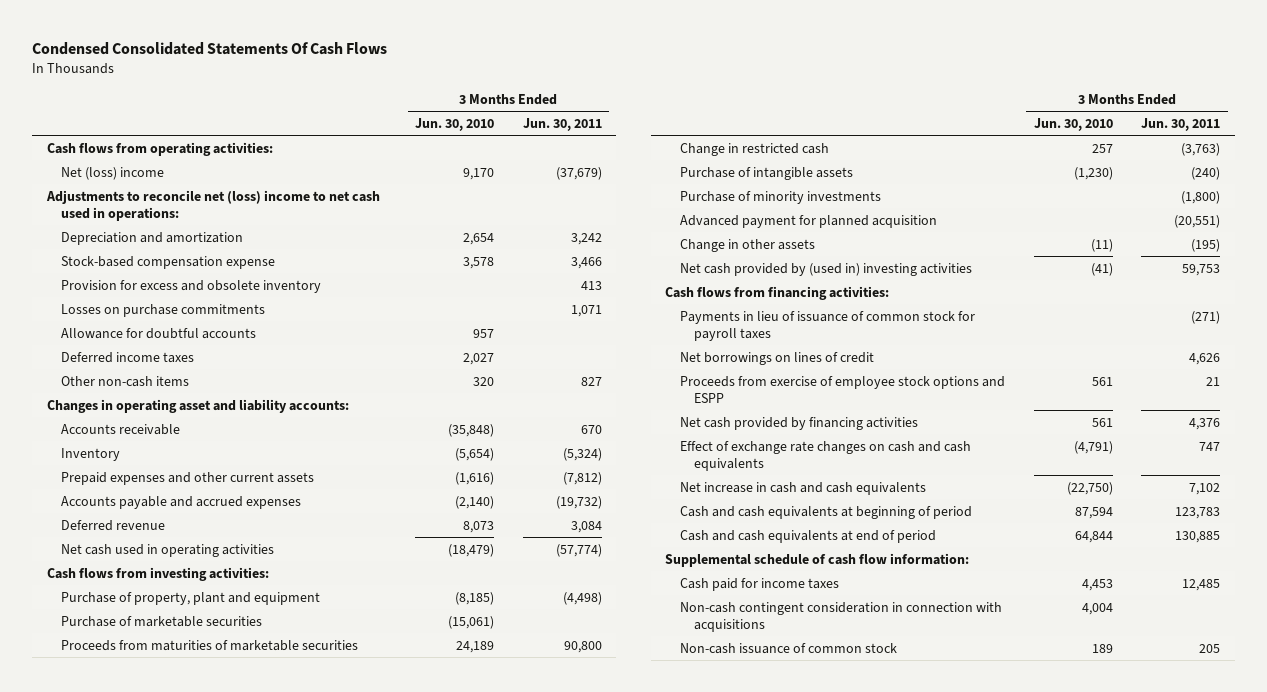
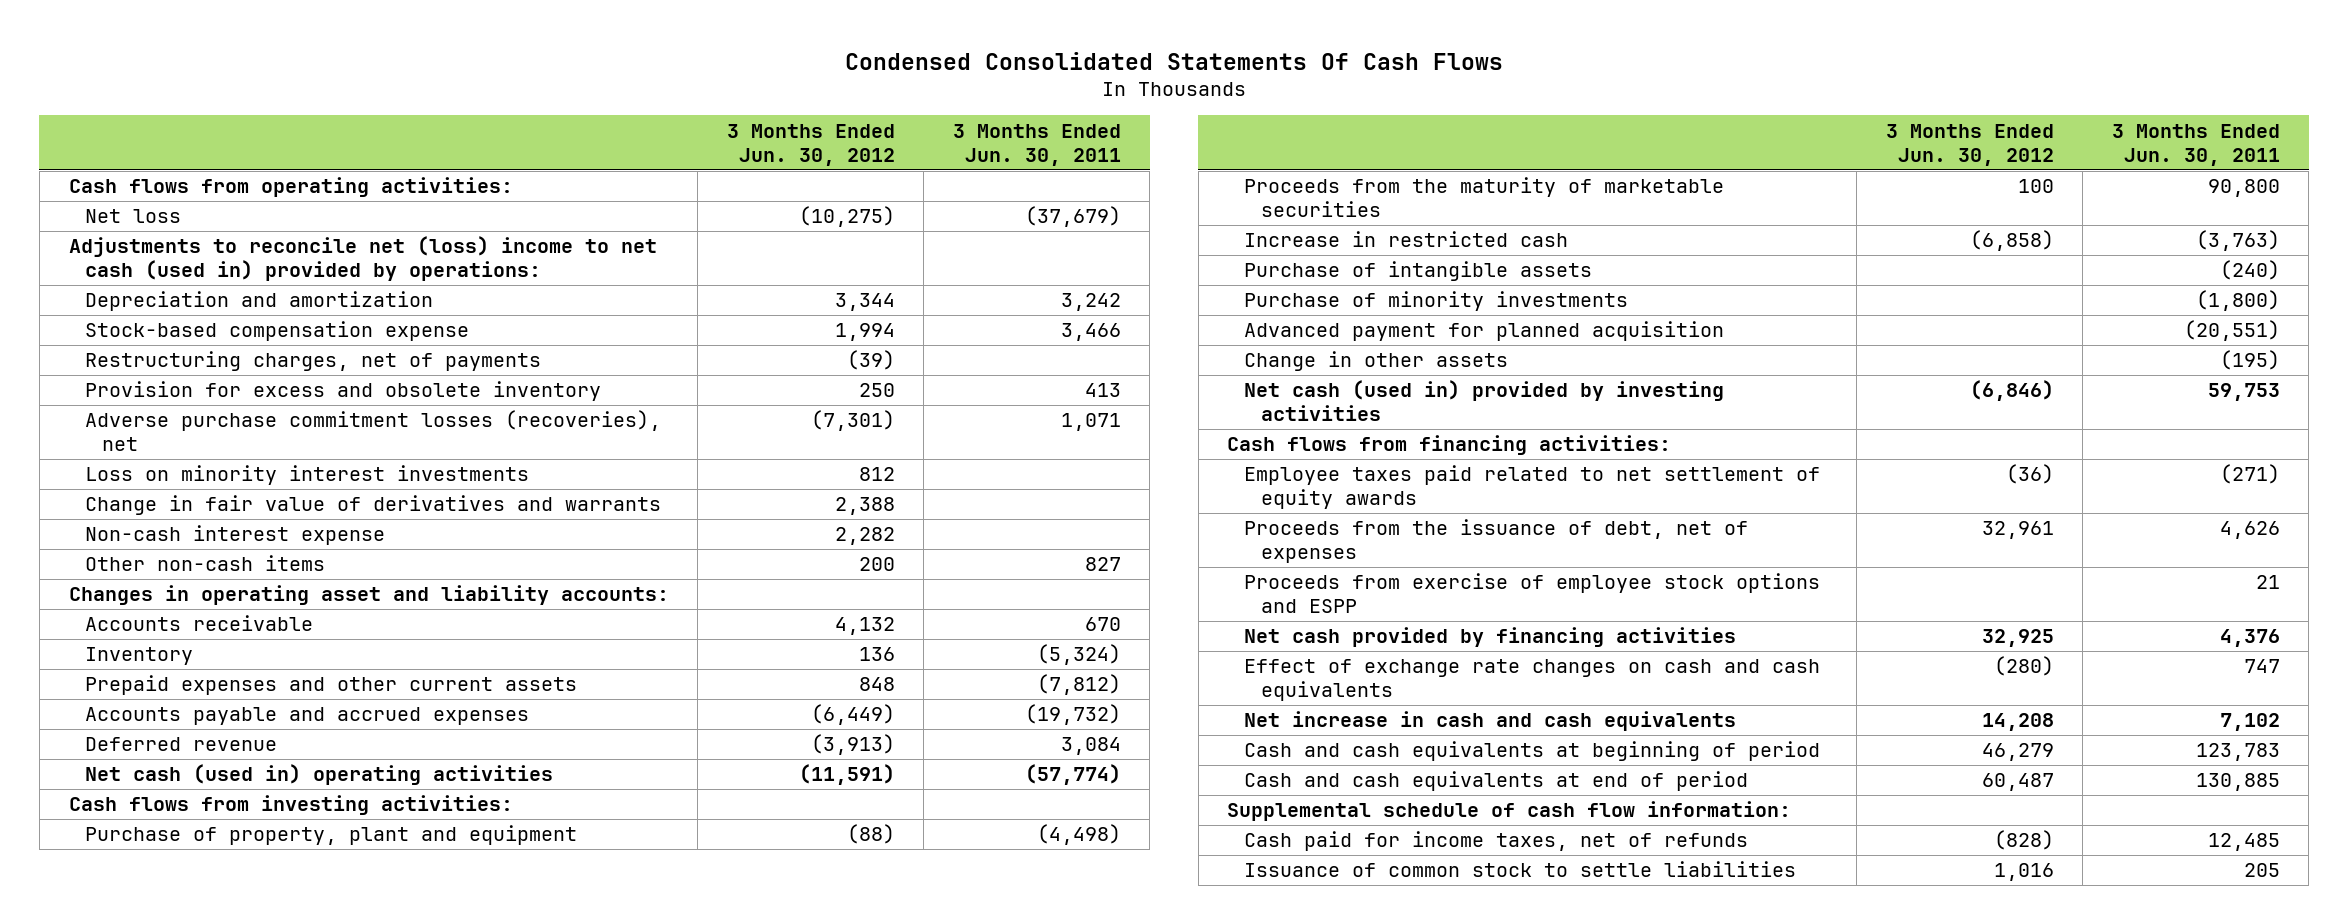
- | 3 Months Ended Jun. 30, 2010 | 3 Months Ended Jun. 30, 2011
+ | 3 Months Ended Jun. 30, 2012 | 3 Months Ended Jun. 30, 2011
- Net (loss) income | 9,170 | (37,679)
- Adjustments to reconcile net (loss) income to net cash used in operations:
+ Net loss | (10,275) | (37,679)
+ Adjustments to reconcile net (loss) income to net cash (used in) provided by operations:
+ Restructuring charges, net of payments | (39) |
- Losses on purchase commitments | | 1,071
- Allowance for doubtful accounts | 957 |
- Deferred income taxes | 2,027 |
+ Adverse purchase commitment losses (recoveries), net | (7,301) | 1,071
+ Loss on minority interest investments | 812 |
+ Change in fair value of derivatives and warrants | 2,388 |
+ Non-cash interest expense | 2,282 |
- Net cash used in operating activities | (18,479) | (57,774)
+ Net cash (used in) operating activities | (11,591) | (57,774)
- Purchase of marketable securities | (15,061) |
- Proceeds from maturities of marketable securities | 24,189 | 90,800
- Change in restricted cash | 257 | (3,763)
+ Proceeds from the maturity of marketable securities | 100 | 90,800
+ Increase in restricted cash | (6,858) | (3,763)
- Net cash provided by (used in) investing activities | (41) | 59,753
+ Net cash (used in) provided by investing activities | (6,846) | 59,753
- Payments in lieu of issuance of common stock for payroll taxes | | (271)
- Net borrowings on lines of credit | | 4,626
+ Employee taxes paid related to net settlement of equity awards | (36) | (271)
+ Proceeds from the issuance of debt, net of expenses | 32,961 | 4,626
- Cash paid for income taxes | 4,453 | 12,485
- Non-cash contingent consideration in connection with acquisitions | 4,004 |
- Non-cash issuance of common stock | 189 | 205
+ Cash paid for income taxes, net of refunds | (828) | 12,485
+ Issuance of common stock to settle liabilities | 1,016 | 205

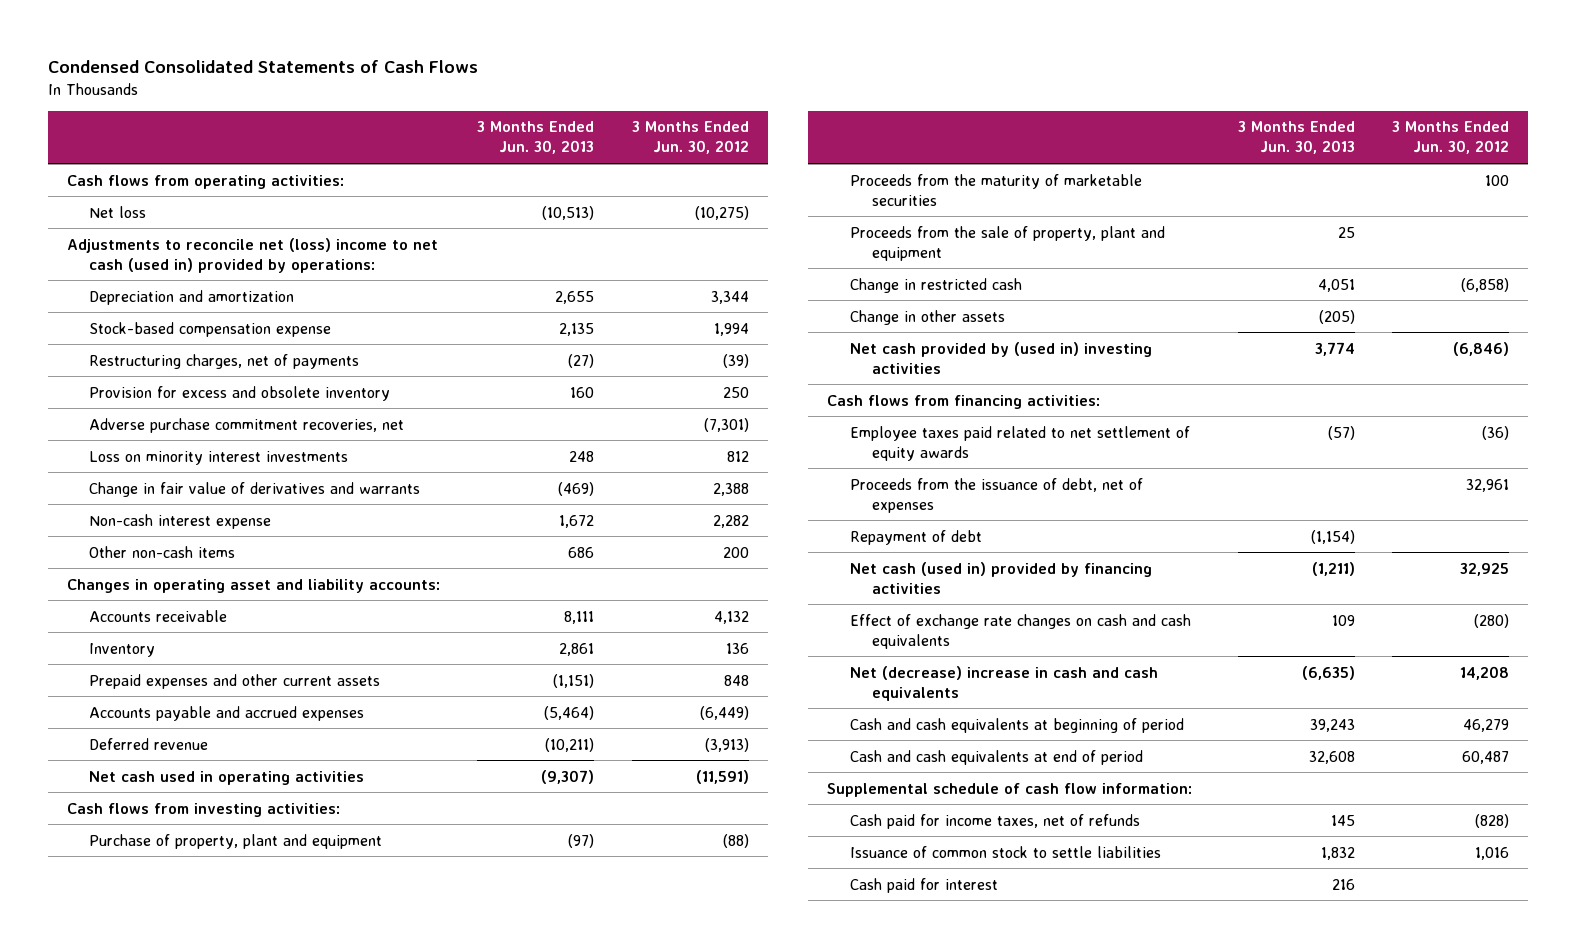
- Condensed Consolidated Statements Of Cash Flows
+ Condensed Consolidated Statements of Cash Flows
- | 3 Months Ended Jun. 30, 2012 | 3 Months Ended Jun. 30, 2011
+ | 3 Months Ended Jun. 30, 2013 | 3 Months Ended Jun. 30, 2012
- Adverse purchase commitment losses (recoveries), net | (7,301) | 1,071
+ Adverse purchase commitment recoveries, net | | (7,301)
- Net cash (used in) operating activities | (11,591) | (57,774)
+ Net cash used in operating activities | (9,307) | (11,591)
- Increase in restricted cash | (6,858) | (3,763)
- Purchase of intangible assets | | (240)
- Purchase of minority investments | | (1,800)
- Advanced payment for planned acquisition | | (20,551)
+ Proceeds from the sale of property, plant and equipment | 25 |
+ Change in restricted cash | 4,051 | (6,858)
- Net cash (used in) provided by investing activities | (6,846) | 59,753
+ Net cash provided by (used in) investing activities | 3,774 | (6,846)
- Proceeds from exercise of employee stock options and ESPP | | 21
- Net cash provided by financing activities | 32,925 | 4,376
+ Repayment of debt | (1,154) |
+ Net cash (used in) provided by financing activities | (1,211) | 32,925
- Net increase in cash and cash equivalents | 14,208 | 7,102
+ Net (decrease) increase in cash and cash equivalents | (6,635) | 14,208
+ Cash paid for interest | 216 |

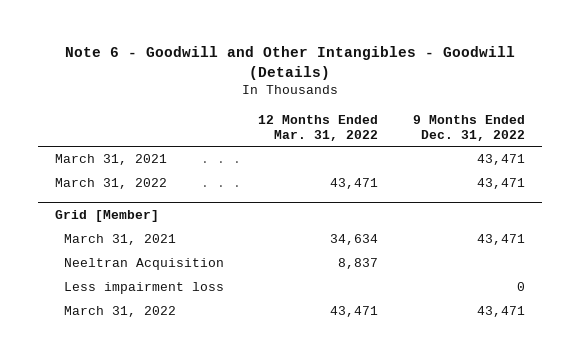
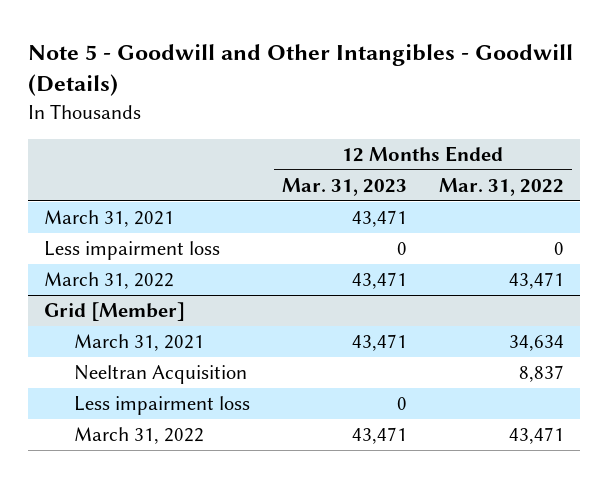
- Note 6 - Goodwill and Other Intangibles - Goodwill (Details)
+ Note 5 - Goodwill and Other Intangibles - Goodwill (Details)
- | 12 Months Ended Mar. 31, 2022 | 9 Months Ended Dec. 31, 2022
+ | 12 Months Ended Mar. 31, 2023 | 12 Months Ended Mar. 31, 2022
+ Less impairment loss | 0 | 0

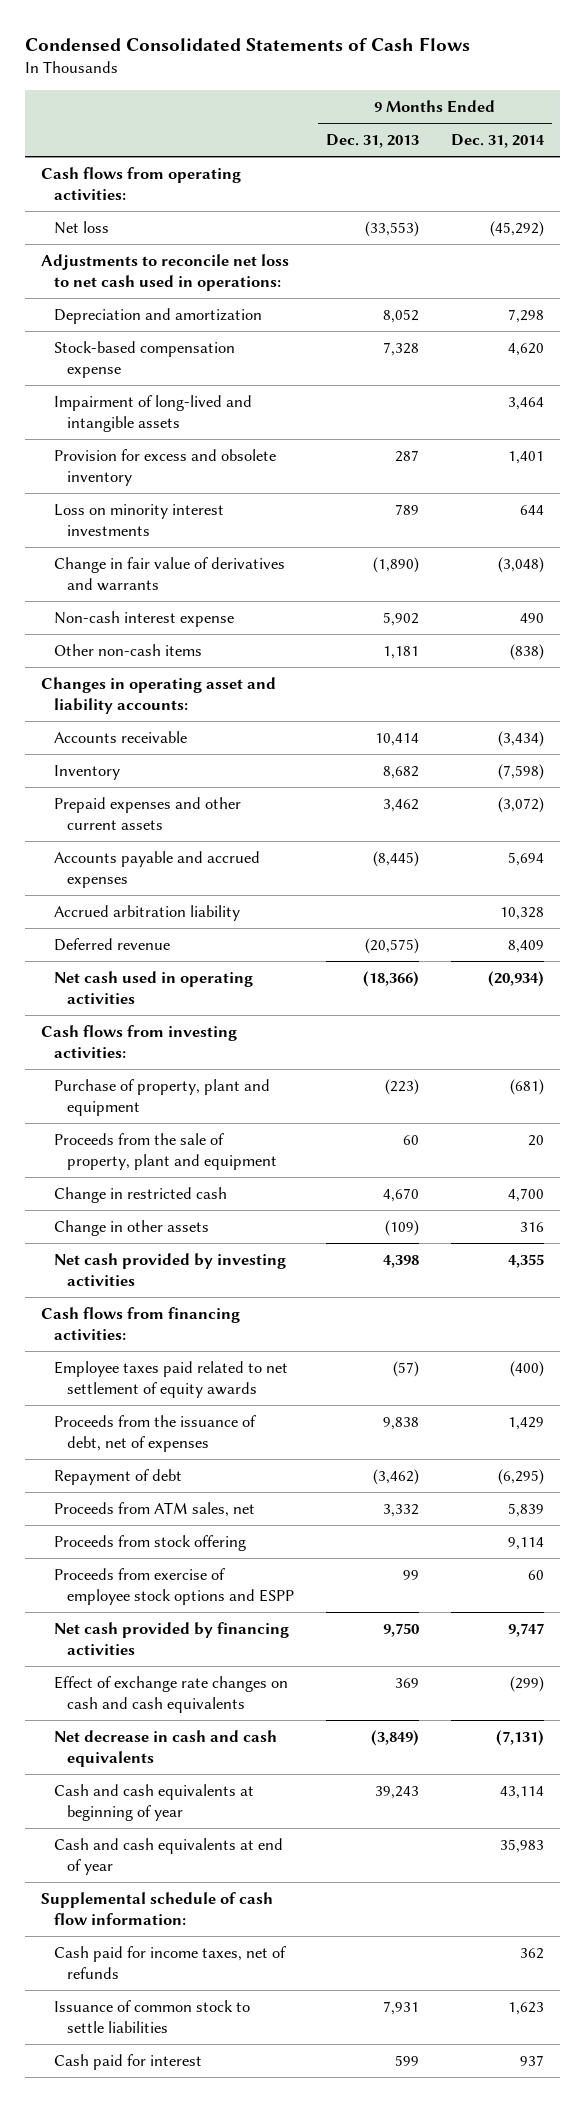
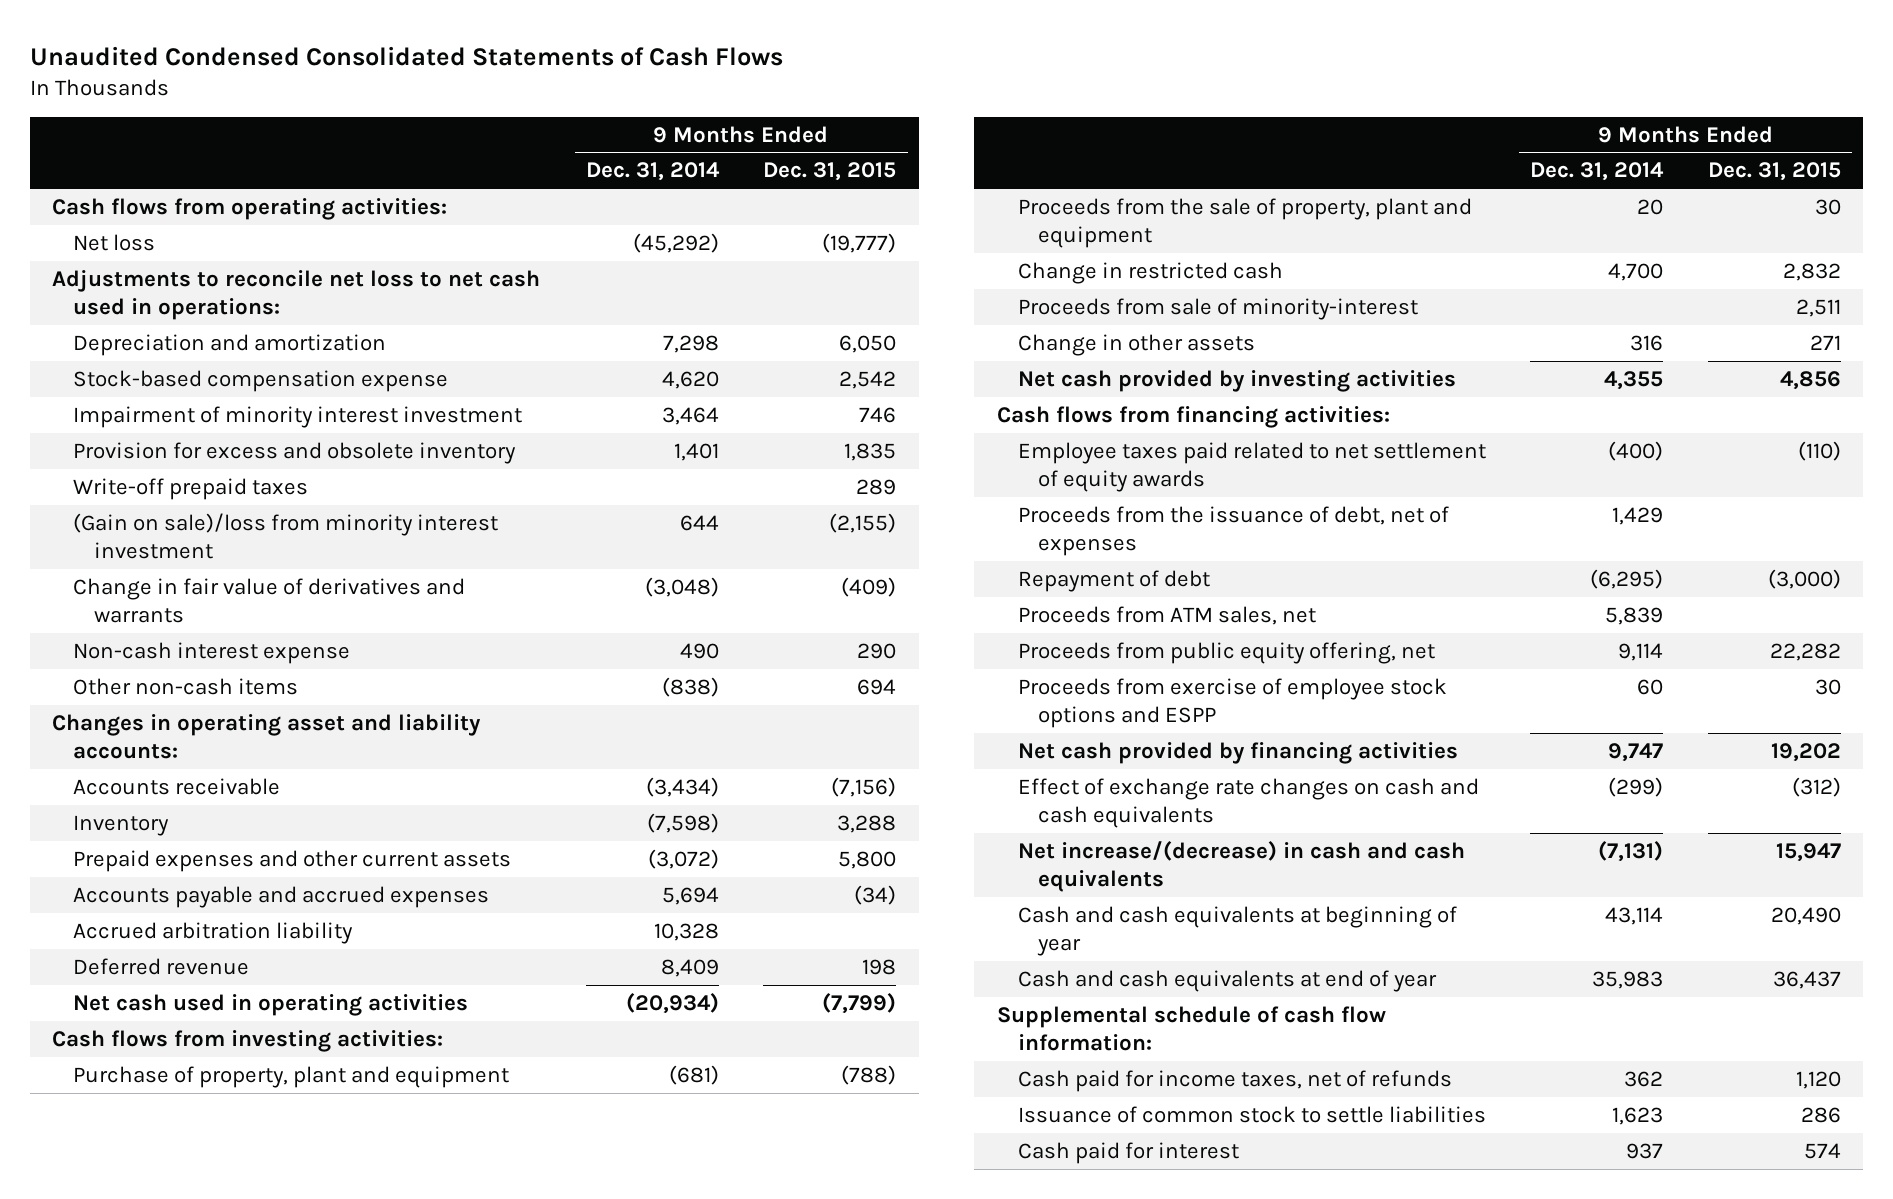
- Condensed Consolidated Statements of Cash Flows
+ Unaudited Condensed Consolidated Statements of Cash Flows
- | 9 Months Ended Dec. 31, 2013 | 9 Months Ended Dec. 31, 2014
+ | 9 Months Ended Dec. 31, 2014 | 9 Months Ended Dec. 31, 2015
- Impairment of long-lived and intangible assets | | 3,464
+ Impairment of minority interest investment | 3,464 | 746
- Loss on minority interest investments | 789 | 644
+ Write-off prepaid taxes | | 289
+ (Gain on sale)/loss from minority interest investment | 644 | (2,155)
+ Proceeds from sale of minority-interest | | 2,511
- Proceeds from stock offering | | 9,114
+ Proceeds from public equity offering, net | 9,114 | 22,282
- Net decrease in cash and cash equivalents | (3,849) | (7,131)
+ Net increase/(decrease) in cash and cash equivalents | (7,131) | 15,947

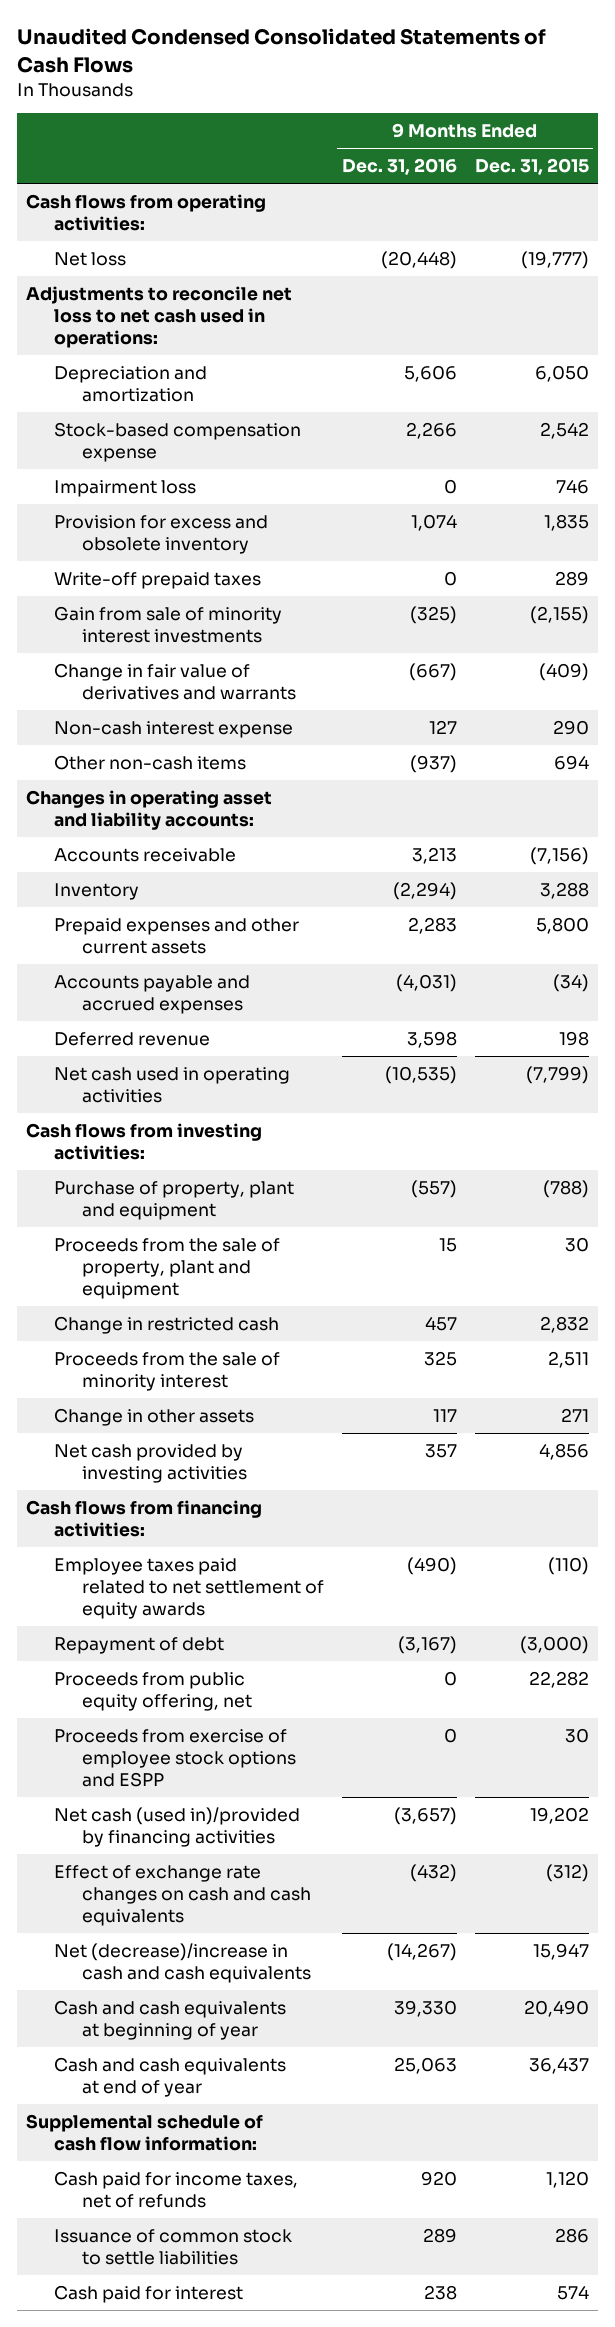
- | 9 Months Ended Dec. 31, 2014 | 9 Months Ended Dec. 31, 2015
+ | 9 Months Ended Dec. 31, 2016 | 9 Months Ended Dec. 31, 2015
- Impairment of minority interest investment | 3,464 | 746
+ Impairment loss | 0 | 746
- (Gain on sale)/loss from minority interest investment | 644 | (2,155)
+ Gain from sale of minority interest investments | (325) | (2,155)
- Accrued arbitration liability | 10,328 |
- Proceeds from sale of minority-interest | | 2,511
+ Proceeds from the sale of minority interest | 325 | 2,511
- Proceeds from the issuance of debt, net of expenses | 1,429 |
- Proceeds from ATM sales, net | 5,839 |
- Net cash provided by financing activities | 9,747 | 19,202
+ Net cash (used in)/provided by financing activities | (3,657) | 19,202
- Net increase/(decrease) in cash and cash equivalents | (7,131) | 15,947
+ Net (decrease)/increase in cash and cash equivalents | (14,267) | 15,947

